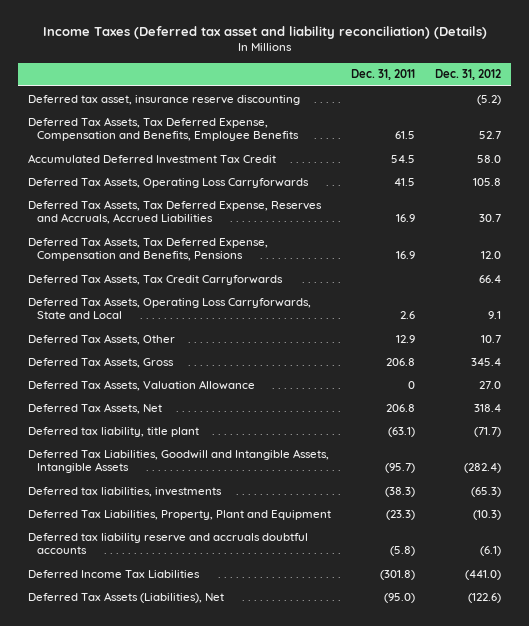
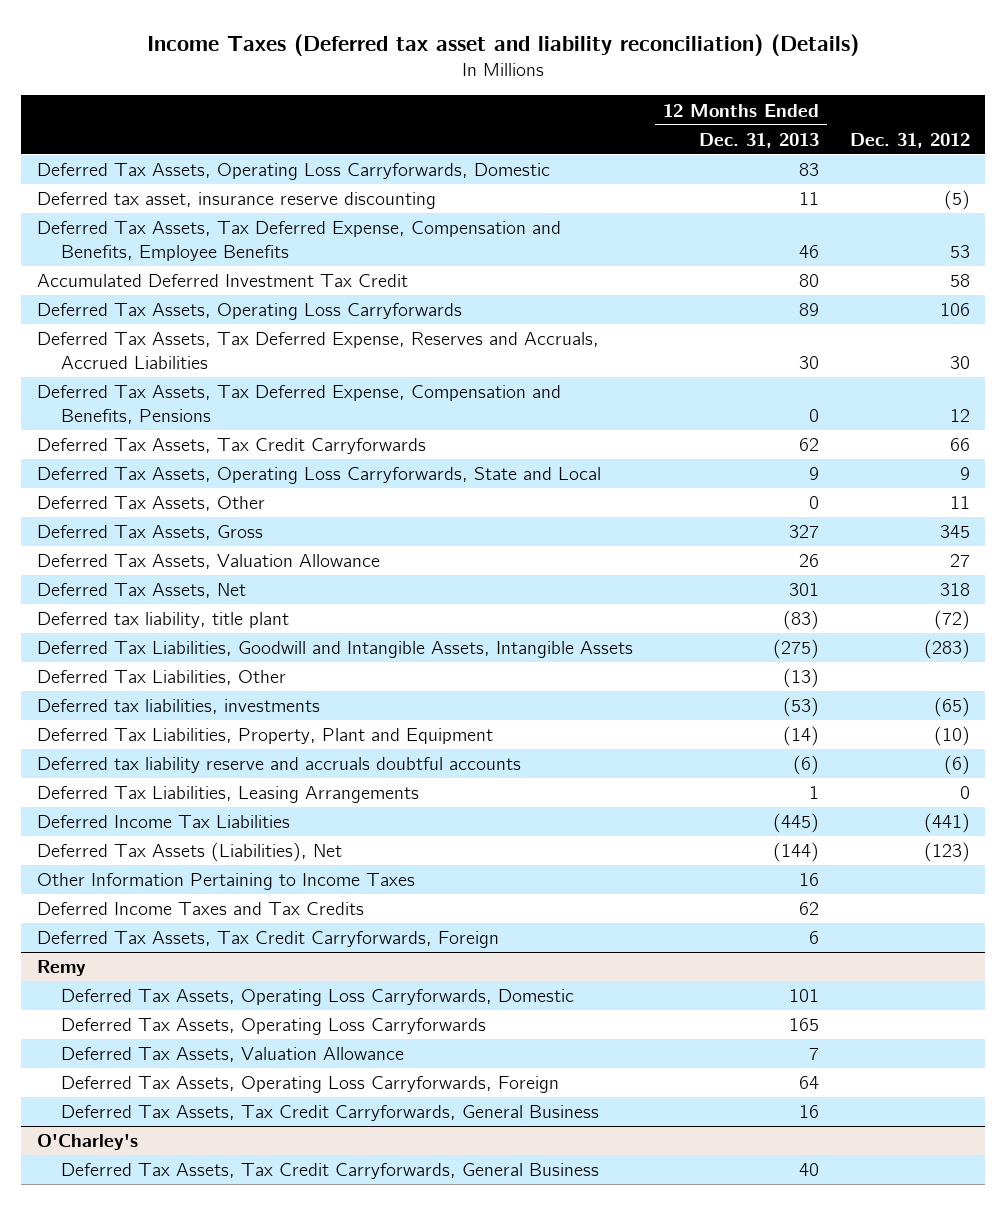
- | Dec. 31, 2011 | Dec. 31, 2012
+ | 12 Months Ended Dec. 31, 2013 | Dec. 31, 2012
- Deferred tax asset, insurance reserve discounting | | (5.2)
- Deferred Tax Assets, Tax Deferred Expense, Compensation and Benefits, Employee Benefits | 61.5 | 52.7
- Accumulated Deferred Investment Tax Credit | 54.5 | 58.0
- Deferred Tax Assets, Operating Loss Carryforwards | 41.5 | 105.8
- Deferred Tax Assets, Tax Deferred Expense, Reserves and Accruals, Accrued Liabilities | 16.9 | 30.7
- Deferred Tax Assets, Tax Deferred Expense, Compensation and Benefits, Pensions | 16.9 | 12.0
- Deferred Tax Assets, Tax Credit Carryforwards | | 66.4
- Deferred Tax Assets, Operating Loss Carryforwards, State and Local | 2.6 | 9.1
- Deferred Tax Assets, Other | 12.9 | 10.7
- Deferred Tax Assets, Gross | 206.8 | 345.4
- Deferred Tax Assets, Valuation Allowance | 0 | 27.0
- Deferred Tax Assets, Net | 206.8 | 318.4
- Deferred tax liability, title plant | (63.1) | (71.7)
- Deferred Tax Liabilities, Goodwill and Intangible Assets, Intangible Assets | (95.7) | (282.4)
- Deferred tax liabilities, investments | (38.3) | (65.3)
- Deferred Tax Liabilities, Property, Plant and Equipment | (23.3) | (10.3)
- Deferred tax liability reserve and accruals doubtful accounts | (5.8) | (6.1)
- Deferred Income Tax Liabilities | (301.8) | (441.0)
- Deferred Tax Assets (Liabilities), Net | (95.0) | (122.6)
+ Deferred Tax Assets, Operating Loss Carryforwards, Domestic | 83 |
+ Deferred tax asset, insurance reserve discounting | 11 | (5)
+ Deferred Tax Assets, Tax Deferred Expense, Compensation and Benefits, Employee Benefits | 46 | 53
+ Accumulated Deferred Investment Tax Credit | 80 | 58
+ Deferred Tax Assets, Operating Loss Carryforwards | 89 | 106
+ Deferred Tax Assets, Tax Deferred Expense, Reserves and Accruals, Accrued Liabilities | 30 | 30
+ Deferred Tax Assets, Tax Deferred Expense, Compensation and Benefits, Pensions | 0 | 12
+ Deferred Tax Assets, Tax Credit Carryforwards | 62 | 66
+ Deferred Tax Assets, Operating Loss Carryforwards, State and Local | 9 | 9
+ Deferred Tax Assets, Other | 0 | 11
+ Deferred Tax Assets, Gross | 327 | 345
+ Deferred Tax Assets, Valuation Allowance | 26 | 27
+ Deferred Tax Assets, Net | 301 | 318
+ Deferred tax liability, title plant | (83) | (72)
+ Deferred Tax Liabilities, Goodwill and Intangible Assets, Intangible Assets | (275) | (283)
+ Deferred Tax Liabilities, Other | (13) |
+ Deferred tax liabilities, investments | (53) | (65)
+ Deferred Tax Liabilities, Property, Plant and Equipment | (14) | (10)
+ Deferred tax liability reserve and accruals doubtful accounts | (6) | (6)
+ Deferred Tax Liabilities, Leasing Arrangements | 1 | 0
+ Deferred Income Tax Liabilities | (445) | (441)
+ Deferred Tax Assets (Liabilities), Net | (144) | (123)
+ Other Information Pertaining to Income Taxes | 16 |
+ Deferred Income Taxes and Tax Credits | 62 |
+ Deferred Tax Assets, Tax Credit Carryforwards, Foreign | 6 |
+ Remy
+ Deferred Tax Assets, Operating Loss Carryforwards, Domestic | 101 |
+ Deferred Tax Assets, Operating Loss Carryforwards | 165 |
+ Deferred Tax Assets, Valuation Allowance | 7 |
+ Deferred Tax Assets, Operating Loss Carryforwards, Foreign | 64 |
+ Deferred Tax Assets, Tax Credit Carryforwards, General Business | 16 |
+ O'Charley's
+ Deferred Tax Assets, Tax Credit Carryforwards, General Business | 40 |

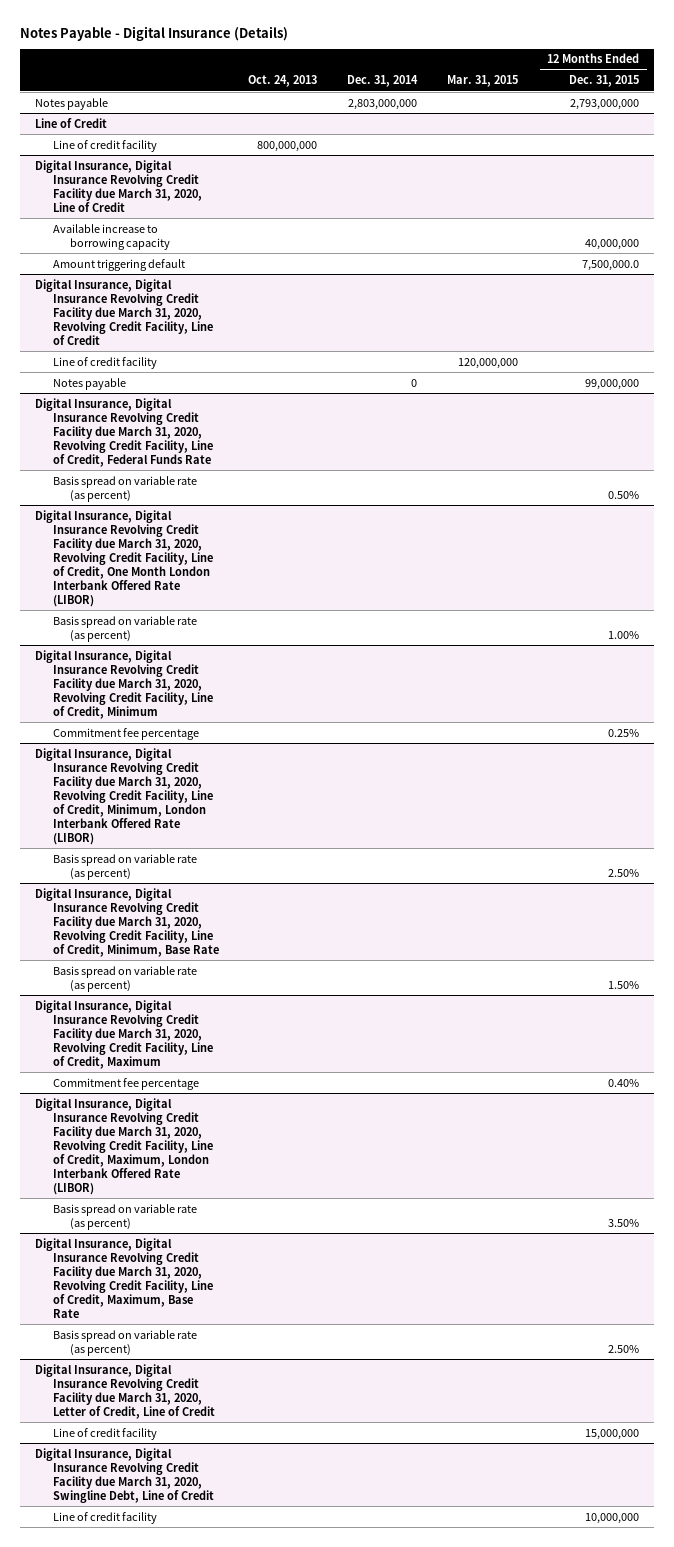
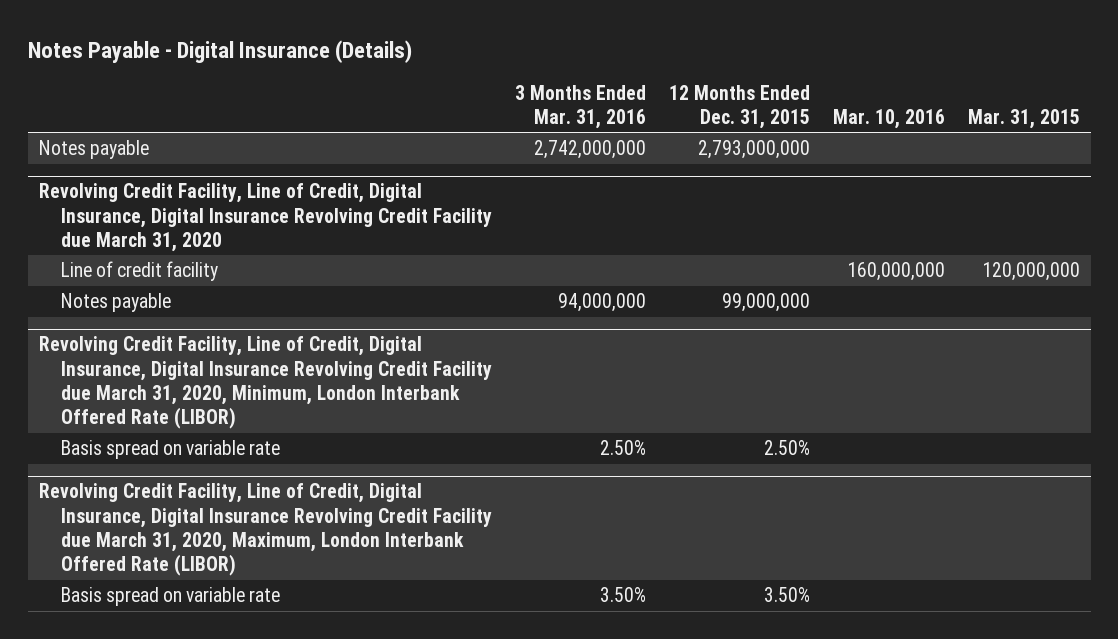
- | Oct. 24, 2013 | Dec. 31, 2014 | Mar. 31, 2015 | 12 Months Ended Dec. 31, 2015
+ | 3 Months Ended Mar. 31, 2016 | 12 Months Ended Dec. 31, 2015 | Mar. 10, 2016 | Mar. 31, 2015
- Line of Credit
- Line of credit facility | 800,000,000 | | |
- Digital Insurance, Digital Insurance Revolving Credit Facility due March 31, 2020, Line of Credit
- Available increase to borrowing capacity | | | | 40,000,000
- Amount triggering default | | | | 7,500,000.0
- Digital Insurance, Digital Insurance Revolving Credit Facility due March 31, 2020, Revolving Credit Facility, Line of Credit
+ Revolving Credit Facility, Line of Credit, Digital Insurance, Digital Insurance Revolving Credit Facility due March 31, 2020
- Digital Insurance, Digital Insurance Revolving Credit Facility due March 31, 2020, Revolving Credit Facility, Line of Credit, Federal Funds Rate
- Basis spread on variable rate (as percent) | | | | 0.50%
- Digital Insurance, Digital Insurance Revolving Credit Facility due March 31, 2020, Revolving Credit Facility, Line of Credit, One Month London Interbank Offered Rate (LIBOR)
- Basis spread on variable rate (as percent) | | | | 1.00%
- Digital Insurance, Digital Insurance Revolving Credit Facility due March 31, 2020, Revolving Credit Facility, Line of Credit, Minimum
- Commitment fee percentage | | | | 0.25%
- Digital Insurance, Digital Insurance Revolving Credit Facility due March 31, 2020, Revolving Credit Facility, Line of Credit, Minimum, London Interbank Offered Rate (LIBOR)
- Basis spread on variable rate (as percent) | | | | 2.50%
- Digital Insurance, Digital Insurance Revolving Credit Facility due March 31, 2020, Revolving Credit Facility, Line of Credit, Minimum, Base Rate
- Basis spread on variable rate (as percent) | | | | 1.50%
- Digital Insurance, Digital Insurance Revolving Credit Facility due March 31, 2020, Revolving Credit Facility, Line of Credit, Maximum
- Commitment fee percentage | | | | 0.40%
- Digital Insurance, Digital Insurance Revolving Credit Facility due March 31, 2020, Revolving Credit Facility, Line of Credit, Maximum, London Interbank Offered Rate (LIBOR)
- Basis spread on variable rate (as percent) | | | | 3.50%
- Digital Insurance, Digital Insurance Revolving Credit Facility due March 31, 2020, Revolving Credit Facility, Line of Credit, Maximum, Base Rate
- Basis spread on variable rate (as percent) | | | | 2.50%
- Digital Insurance, Digital Insurance Revolving Credit Facility due March 31, 2020, Letter of Credit, Line of Credit
- Line of credit facility | | | | 15,000,000
- Digital Insurance, Digital Insurance Revolving Credit Facility due March 31, 2020, Swingline Debt, Line of Credit
- Line of credit facility | | | | 10,000,000
+ Revolving Credit Facility, Line of Credit, Digital Insurance, Digital Insurance Revolving Credit Facility due March 31, 2020, Minimum, London Interbank Offered Rate (LIBOR)
+ Basis spread on variable rate | 2.50% | 2.50% | |
+ Revolving Credit Facility, Line of Credit, Digital Insurance, Digital Insurance Revolving Credit Facility due March 31, 2020, Maximum, London Interbank Offered Rate (LIBOR)
+ Basis spread on variable rate | 3.50% | 3.50% | |

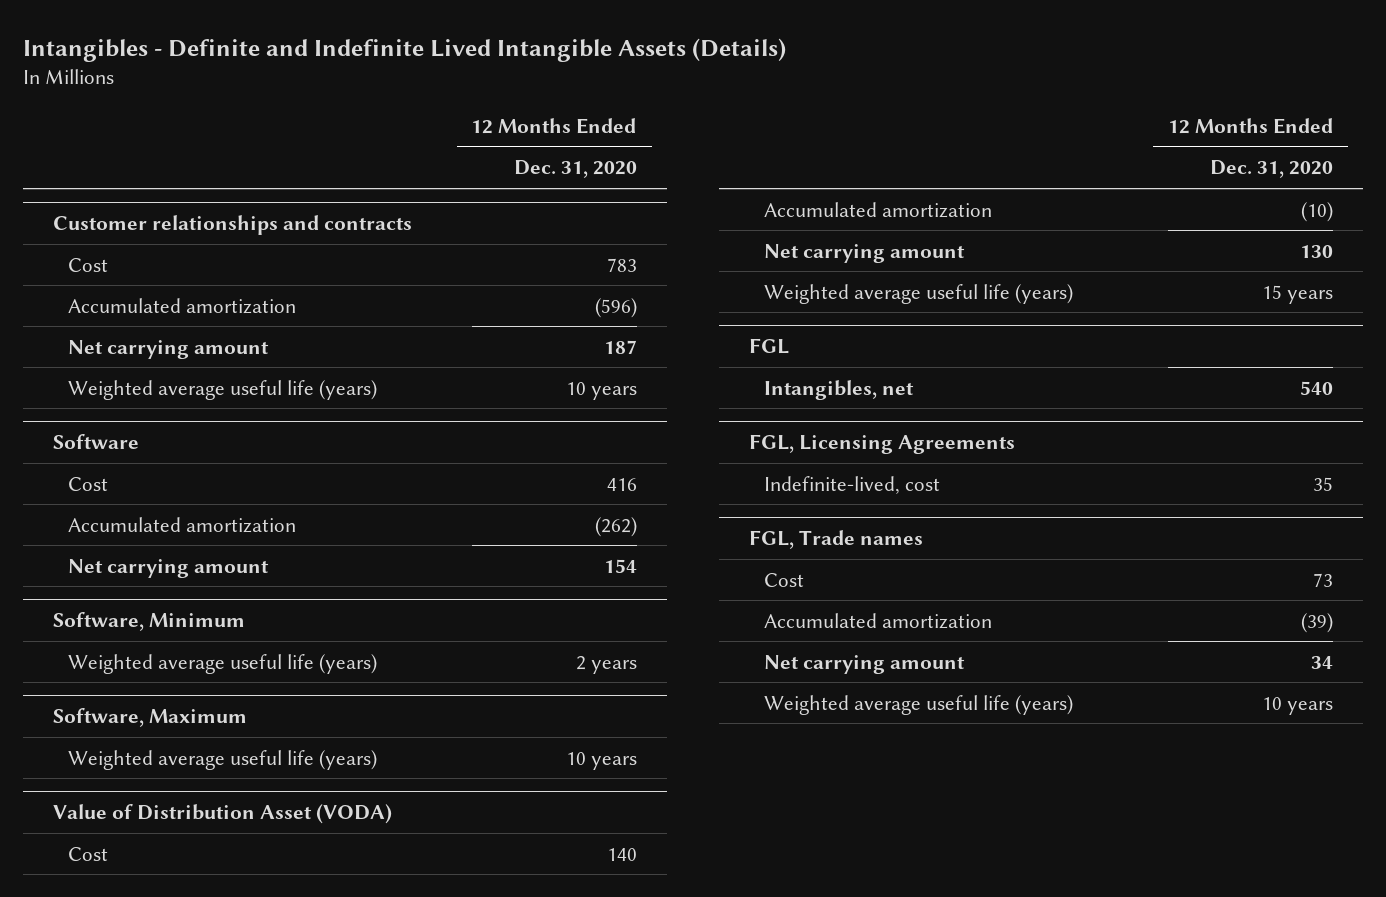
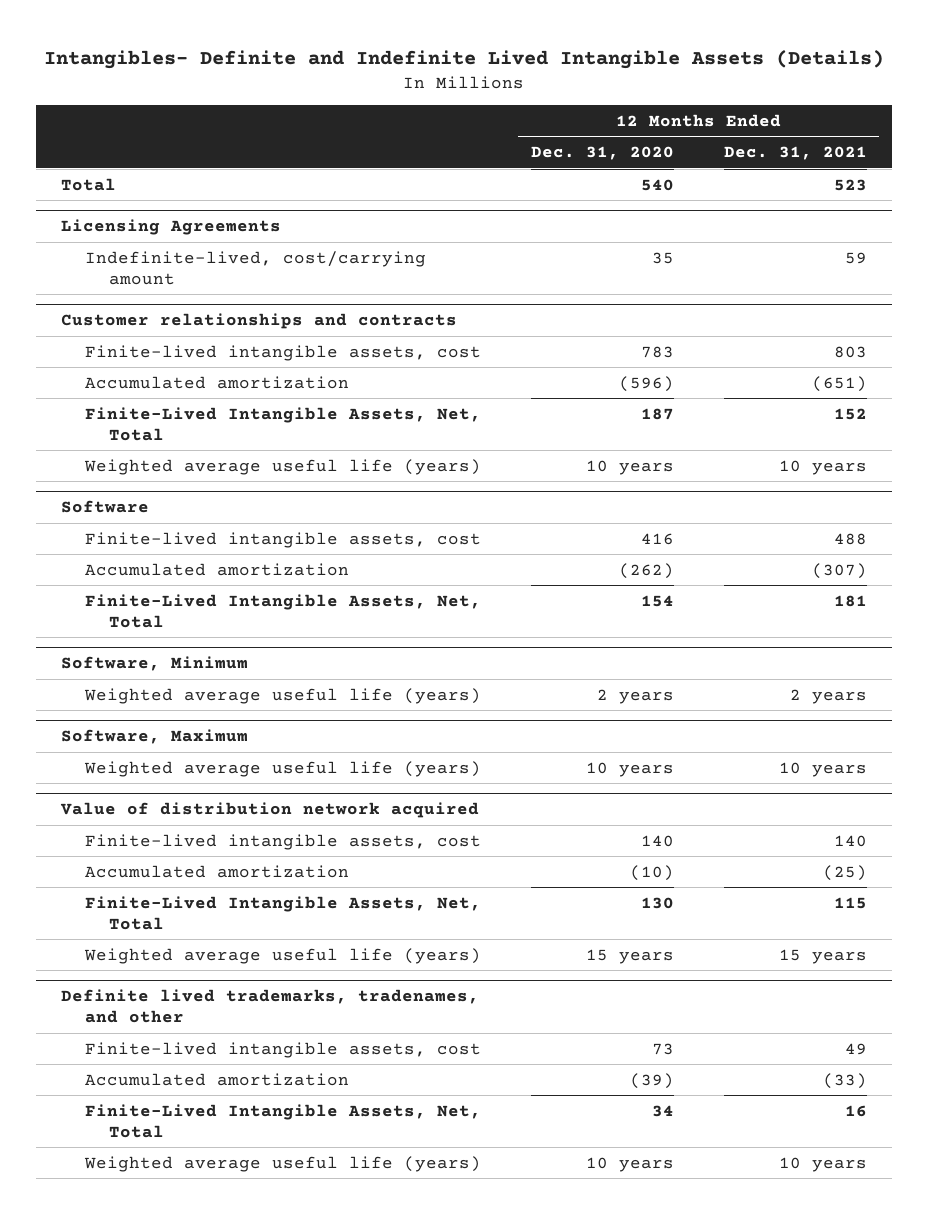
- Intangibles - Definite and Indefinite Lived Intangible Assets (Details)
+ Intangibles- Definite and Indefinite Lived Intangible Assets (Details)
- | 12 Months Ended Dec. 31, 2020
+ | 12 Months Ended Dec. 31, 2020 | 12 Months Ended Dec. 31, 2021
+ Total | 540 | 523
+ Licensing Agreements
+ Indefinite-lived, cost/carrying amount | 35 | 59
@ Customer relationships and contracts
- Cost | 783
+ Finite-lived intangible assets, cost | 783 | 803
- Net carrying amount | 187
+ Finite-Lived Intangible Assets, Net, Total | 187 | 152
@ Software
- Cost | 416
+ Finite-lived intangible assets, cost | 416 | 488
- Net carrying amount | 154
+ Finite-Lived Intangible Assets, Net, Total | 154 | 181
- Value of Distribution Asset (VODA)
- Cost | 140
+ Value of distribution network acquired
+ Finite-lived intangible assets, cost | 140 | 140
- Net carrying amount | 130
+ Finite-Lived Intangible Assets, Net, Total | 130 | 115
- FGL
- Intangibles, net | 540
- FGL, Licensing Agreements
- Indefinite-lived, cost | 35
- FGL, Trade names
- Cost | 73
+ Definite lived trademarks, tradenames, and other
+ Finite-lived intangible assets, cost | 73 | 49
- Net carrying amount | 34
+ Finite-Lived Intangible Assets, Net, Total | 34 | 16

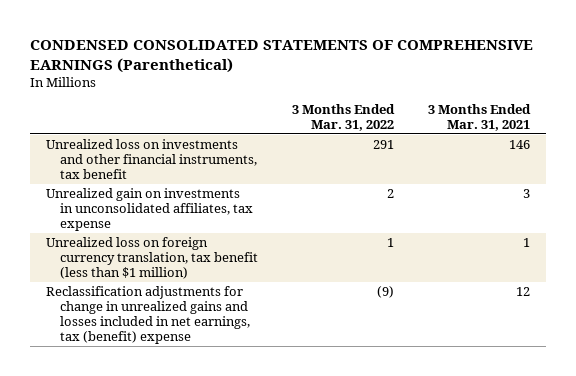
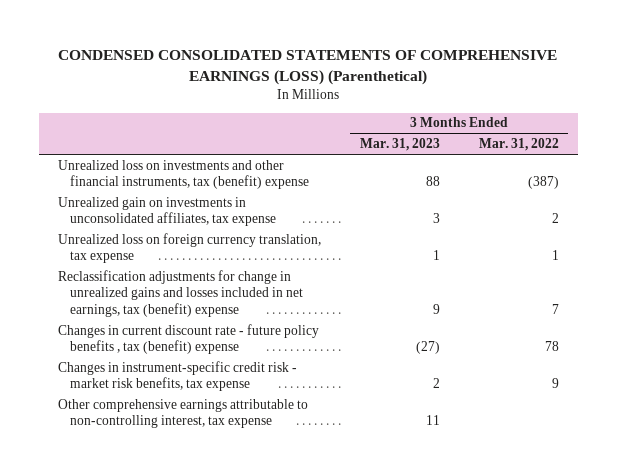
- CONDENSED CONSOLIDATED STATEMENTS OF COMPREHENSIVE EARNINGS (Parenthetical)
+ CONDENSED CONSOLIDATED STATEMENTS OF COMPREHENSIVE EARNINGS (LOSS) (Parenthetical)
- | 3 Months Ended Mar. 31, 2022 | 3 Months Ended Mar. 31, 2021
+ | 3 Months Ended Mar. 31, 2023 | 3 Months Ended Mar. 31, 2022
- Unrealized loss on investments and other financial instruments, tax benefit | 291 | 146
+ Unrealized loss on investments and other financial instruments, tax (benefit) expense | 88 | (387)
- Unrealized loss on foreign currency translation, tax benefit (less than $1 million) | 1 | 1
- Reclassification adjustments for change in unrealized gains and losses included in net earnings, tax (benefit) expense | (9) | 12
+ Unrealized loss on foreign currency translation, tax expense | 1 | 1
+ Reclassification adjustments for change in unrealized gains and losses included in net earnings, tax (benefit) expense | 9 | 7
+ Changes in current discount rate - future policy benefits , tax (benefit) expense | (27) | 78
+ Changes in instrument-specific credit risk - market risk benefits, tax expense | 2 | 9
+ Other comprehensive earnings attributable to non-controlling interest, tax expense | 11 |

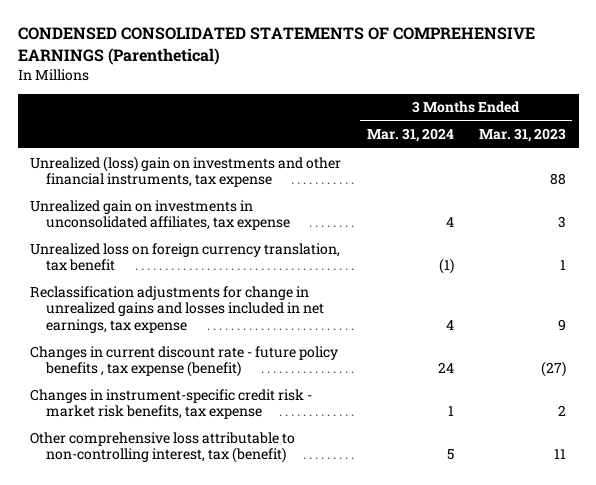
- CONDENSED CONSOLIDATED STATEMENTS OF COMPREHENSIVE EARNINGS (LOSS) (Parenthetical)
+ CONDENSED CONSOLIDATED STATEMENTS OF COMPREHENSIVE EARNINGS (Parenthetical)
- | 3 Months Ended Mar. 31, 2023 | 3 Months Ended Mar. 31, 2022
+ | 3 Months Ended Mar. 31, 2024 | 3 Months Ended Mar. 31, 2023
- Unrealized loss on investments and other financial instruments, tax (benefit) expense | 88 | (387)
+ Unrealized (loss) gain on investments and other financial instruments, tax expense | | 88
- Unrealized loss on foreign currency translation, tax expense | 1 | 1
- Reclassification adjustments for change in unrealized gains and losses included in net earnings, tax (benefit) expense | 9 | 7
- Changes in current discount rate - future policy benefits , tax (benefit) expense | (27) | 78
+ Unrealized loss on foreign currency translation, tax benefit | (1) | 1
+ Reclassification adjustments for change in unrealized gains and losses included in net earnings, tax expense | 4 | 9
+ Changes in current discount rate - future policy benefits , tax expense (benefit) | 24 | (27)
- Other comprehensive earnings attributable to non-controlling interest, tax expense | 11 |
+ Other comprehensive loss attributable to non-controlling interest, tax (benefit) | 5 | 11

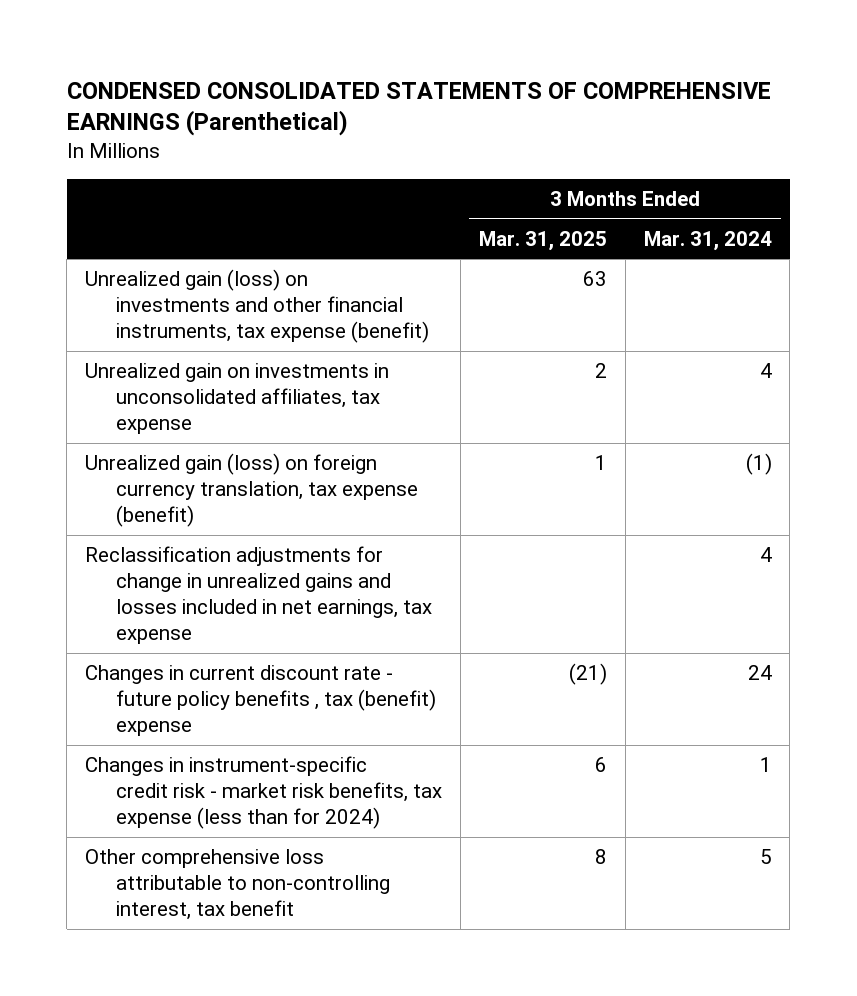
- | 3 Months Ended Mar. 31, 2024 | 3 Months Ended Mar. 31, 2023
+ | 3 Months Ended Mar. 31, 2025 | 3 Months Ended Mar. 31, 2024
- Unrealized (loss) gain on investments and other financial instruments, tax expense | | 88
+ Unrealized gain (loss) on investments and other financial instruments, tax expense (benefit) | 63 |
- Unrealized loss on foreign currency translation, tax benefit | (1) | 1
+ Unrealized gain (loss) on foreign currency translation, tax expense (benefit) | 1 | (1)
- Changes in current discount rate - future policy benefits , tax expense (benefit) | 24 | (27)
- Changes in instrument-specific credit risk - market risk benefits, tax expense | 1 | 2
- Other comprehensive loss attributable to non-controlling interest, tax (benefit) | 5 | 11
+ Changes in current discount rate - future policy benefits , tax (benefit) expense | (21) | 24
+ Changes in instrument-specific credit risk - market risk benefits, tax expense (less than for 2024) | 6 | 1
+ Other comprehensive loss attributable to non-controlling interest, tax benefit | 8 | 5

